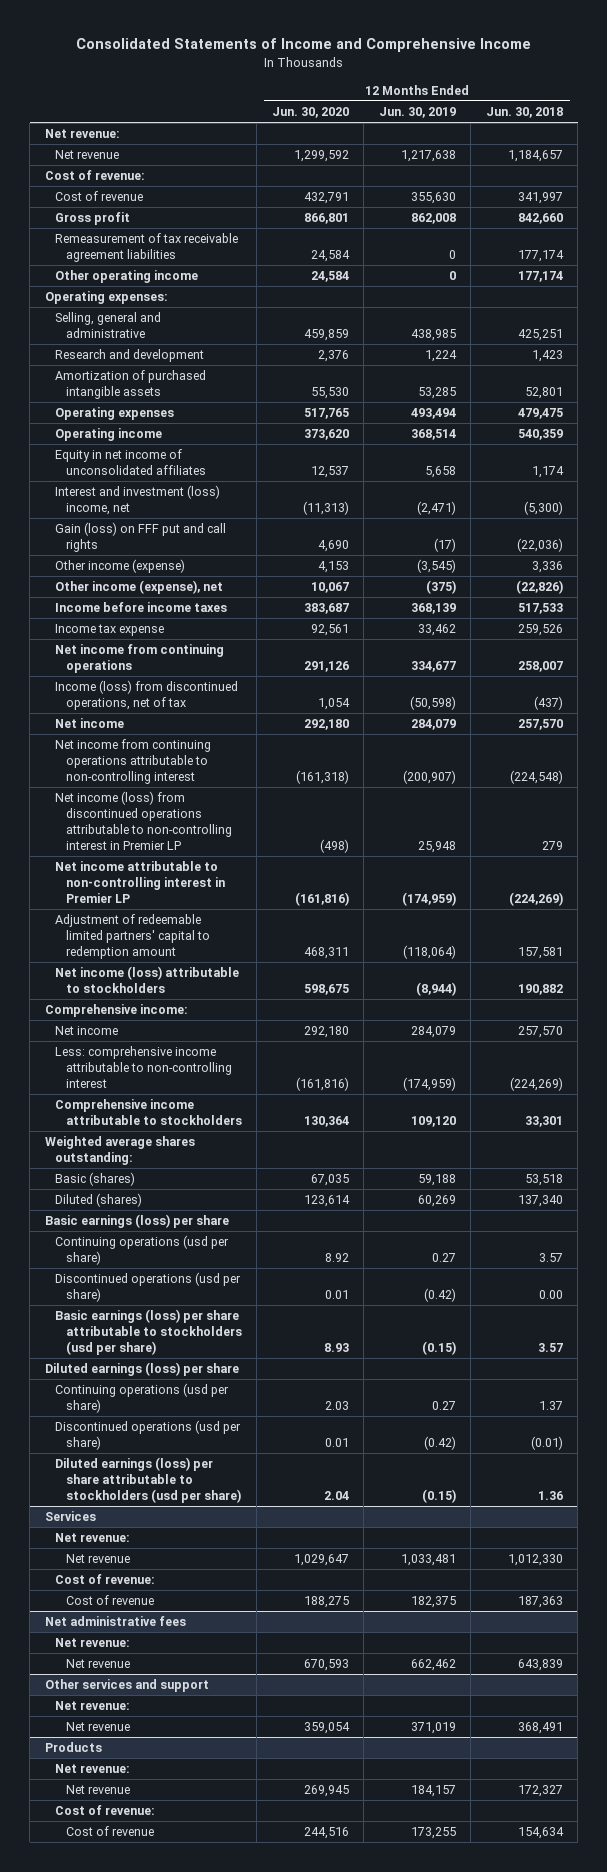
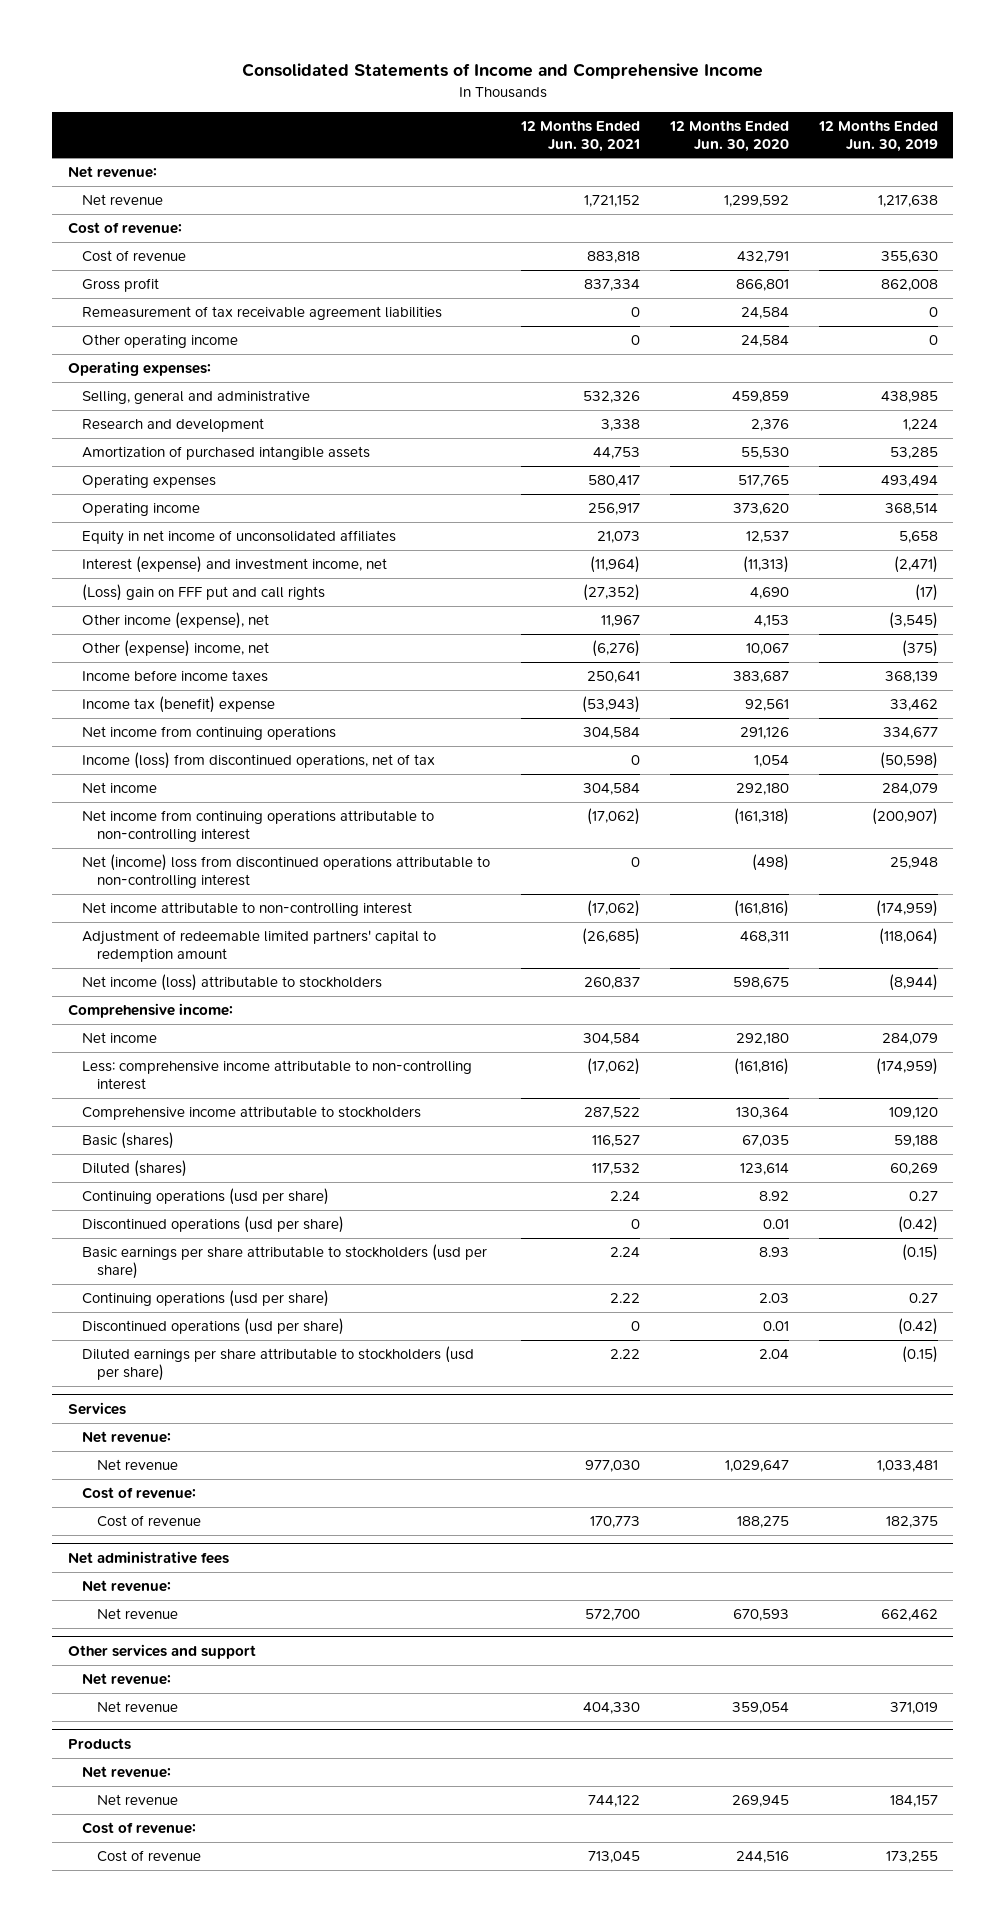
- | 12 Months Ended Jun. 30, 2020 | 12 Months Ended Jun. 30, 2019 | 12 Months Ended Jun. 30, 2018
+ | 12 Months Ended Jun. 30, 2021 | 12 Months Ended Jun. 30, 2020 | 12 Months Ended Jun. 30, 2019
- Interest and investment (loss) income, net | (11,313) | (2,471) | (5,300)
- Gain (loss) on FFF put and call rights | 4,690 | (17) | (22,036)
- Other income (expense) | 4,153 | (3,545) | 3,336
- Other income (expense), net | 10,067 | (375) | (22,826)
+ Interest (expense) and investment income, net | (11,964) | (11,313) | (2,471)
+ (Loss) gain on FFF put and call rights | (27,352) | 4,690 | (17)
+ Other income (expense), net | 11,967 | 4,153 | (3,545)
+ Other (expense) income, net | (6,276) | 10,067 | (375)
- Income tax expense | 92,561 | 33,462 | 259,526
+ Income tax (benefit) expense | (53,943) | 92,561 | 33,462
- Net income (loss) from discontinued operations attributable to non-controlling interest in Premier LP | (498) | 25,948 | 279
- Net income attributable to non-controlling interest in Premier LP | (161,816) | (174,959) | (224,269)
+ Net (income) loss from discontinued operations attributable to non-controlling interest | 0 | (498) | 25,948
+ Net income attributable to non-controlling interest | (17,062) | (161,816) | (174,959)
- Weighted average shares outstanding:
- Basic earnings (loss) per share
- Basic earnings (loss) per share attributable to stockholders (usd per share) | 8.93 | (0.15) | 3.57
- Diluted earnings (loss) per share
+ Basic earnings per share attributable to stockholders (usd per share) | 2.24 | 8.93 | (0.15)
- Diluted earnings (loss) per share attributable to stockholders (usd per share) | 2.04 | (0.15) | 1.36
+ Diluted earnings per share attributable to stockholders (usd per share) | 2.22 | 2.04 | (0.15)

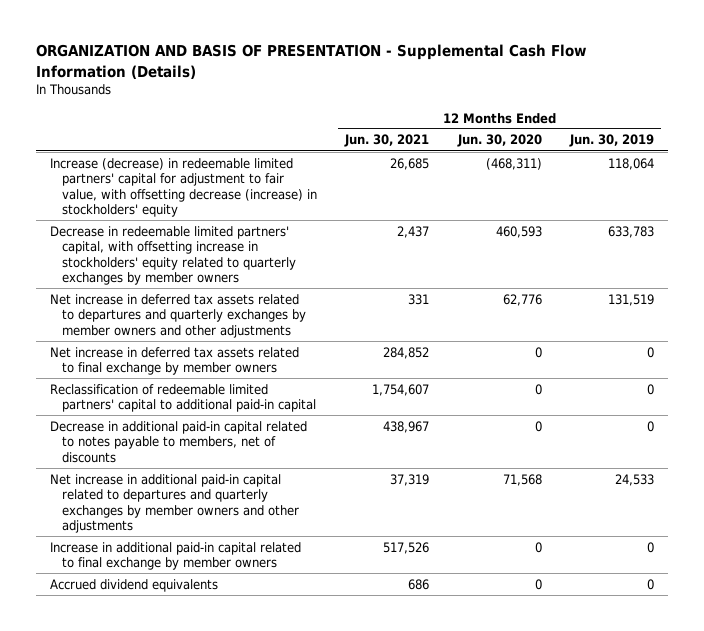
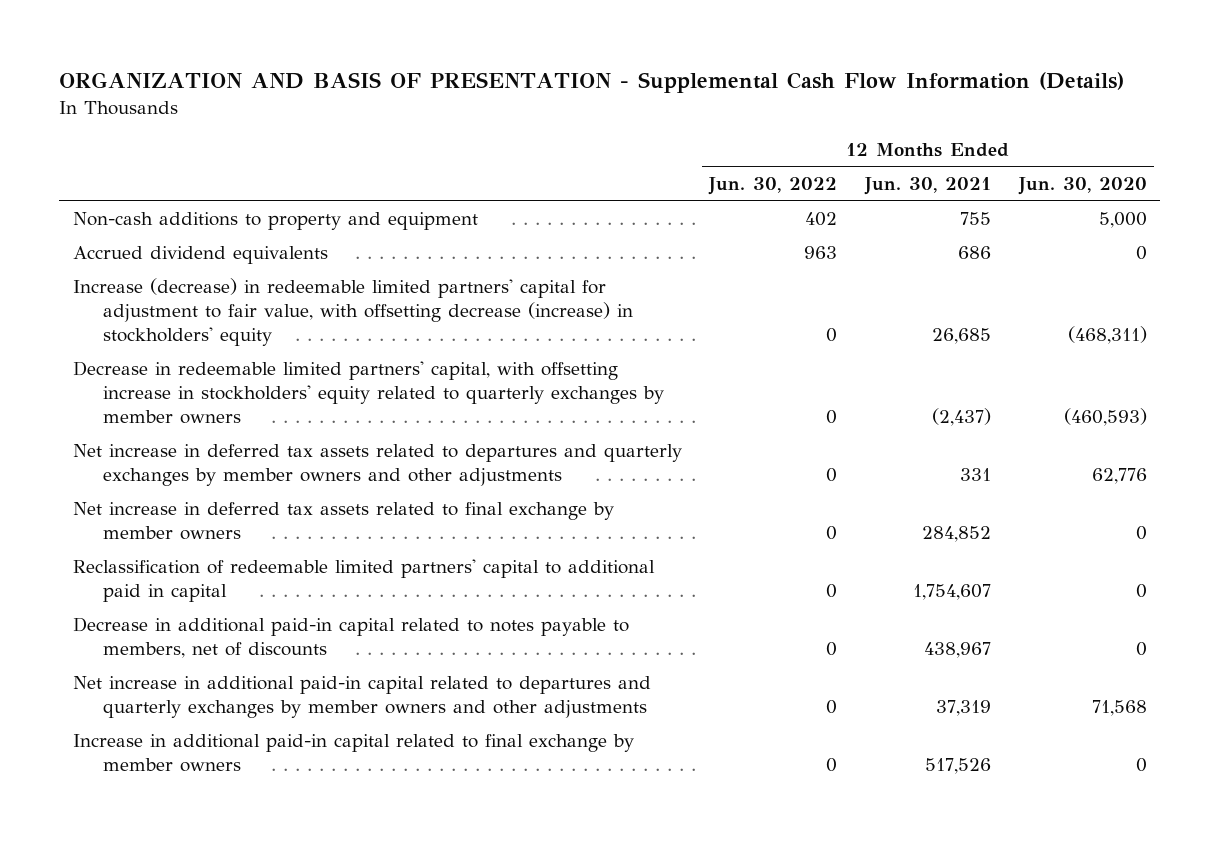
- | 12 Months Ended Jun. 30, 2021 | 12 Months Ended Jun. 30, 2020 | 12 Months Ended Jun. 30, 2019
+ | 12 Months Ended Jun. 30, 2022 | 12 Months Ended Jun. 30, 2021 | 12 Months Ended Jun. 30, 2020
+ Non-cash additions to property and equipment | 402 | 755 | 5,000
moved up: Accrued dividend equivalents | 963 | 686 | 0
- Decrease in redeemable limited partners' capital, with offsetting increase in stockholders' equity related to quarterly exchanges by member owners | 2,437 | 460,593 | 633,783
+ Decrease in redeemable limited partners' capital, with offsetting increase in stockholders' equity related to quarterly exchanges by member owners | 0 | (2,437) | (460,593)
- Reclassification of redeemable limited partners' capital to additional paid-in capital | 1,754,607 | 0 | 0
+ Reclassification of redeemable limited partners' capital to additional paid in capital | 0 | 1,754,607 | 0

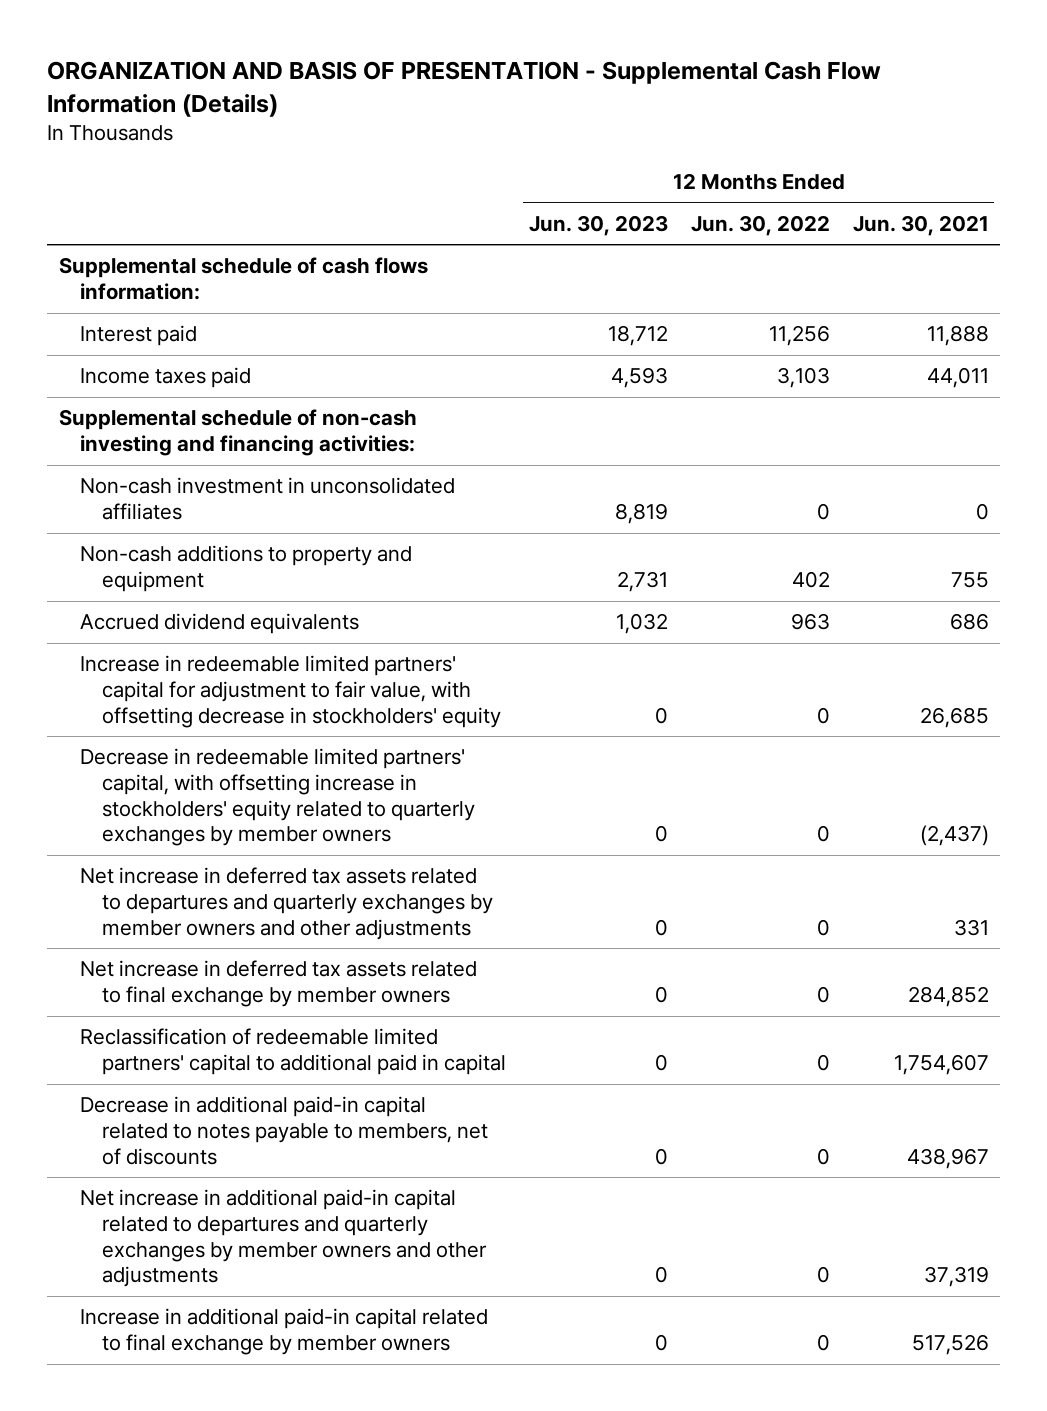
- | 12 Months Ended Jun. 30, 2022 | 12 Months Ended Jun. 30, 2021 | 12 Months Ended Jun. 30, 2020
+ | 12 Months Ended Jun. 30, 2023 | 12 Months Ended Jun. 30, 2022 | 12 Months Ended Jun. 30, 2021
+ Supplemental schedule of cash flows information:
+ Interest paid | 18,712 | 11,256 | 11,888
+ Income taxes paid | 4,593 | 3,103 | 44,011
+ Supplemental schedule of non-cash investing and financing activities:
+ Non-cash investment in unconsolidated affiliates | 8,819 | 0 | 0
- Increase (decrease) in redeemable limited partners' capital for adjustment to fair value, with offsetting decrease (increase) in stockholders' equity | 0 | 26,685 | (468,311)
+ Increase in redeemable limited partners' capital for adjustment to fair value, with offsetting decrease in stockholders' equity | 0 | 0 | 26,685

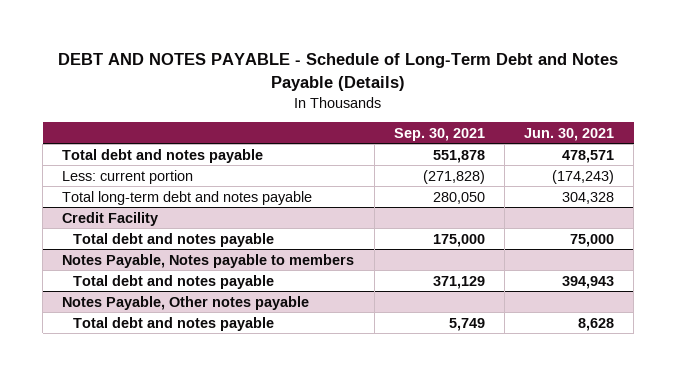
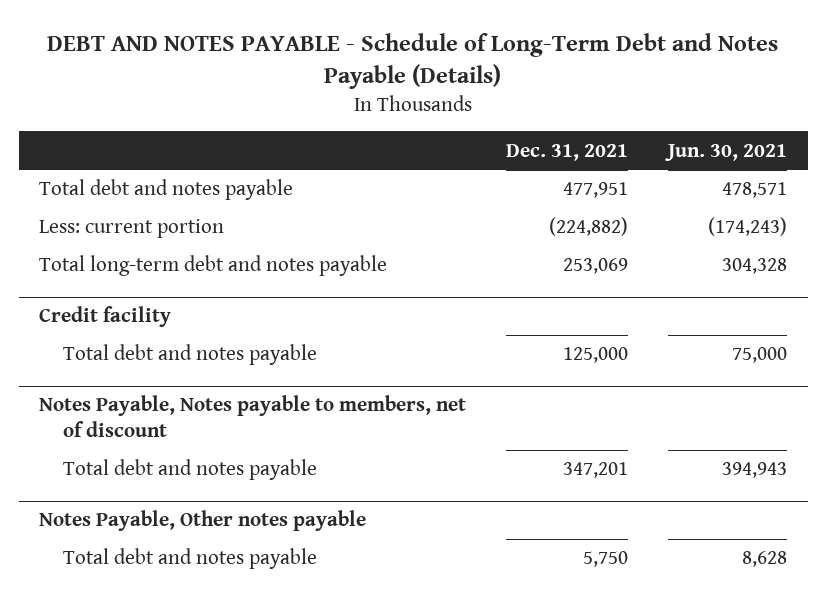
- | Sep. 30, 2021 | Jun. 30, 2021
+ | Dec. 31, 2021 | Jun. 30, 2021
- Credit Facility
+ Credit facility
- Notes Payable, Notes payable to members
+ Notes Payable, Notes payable to members, net of discount

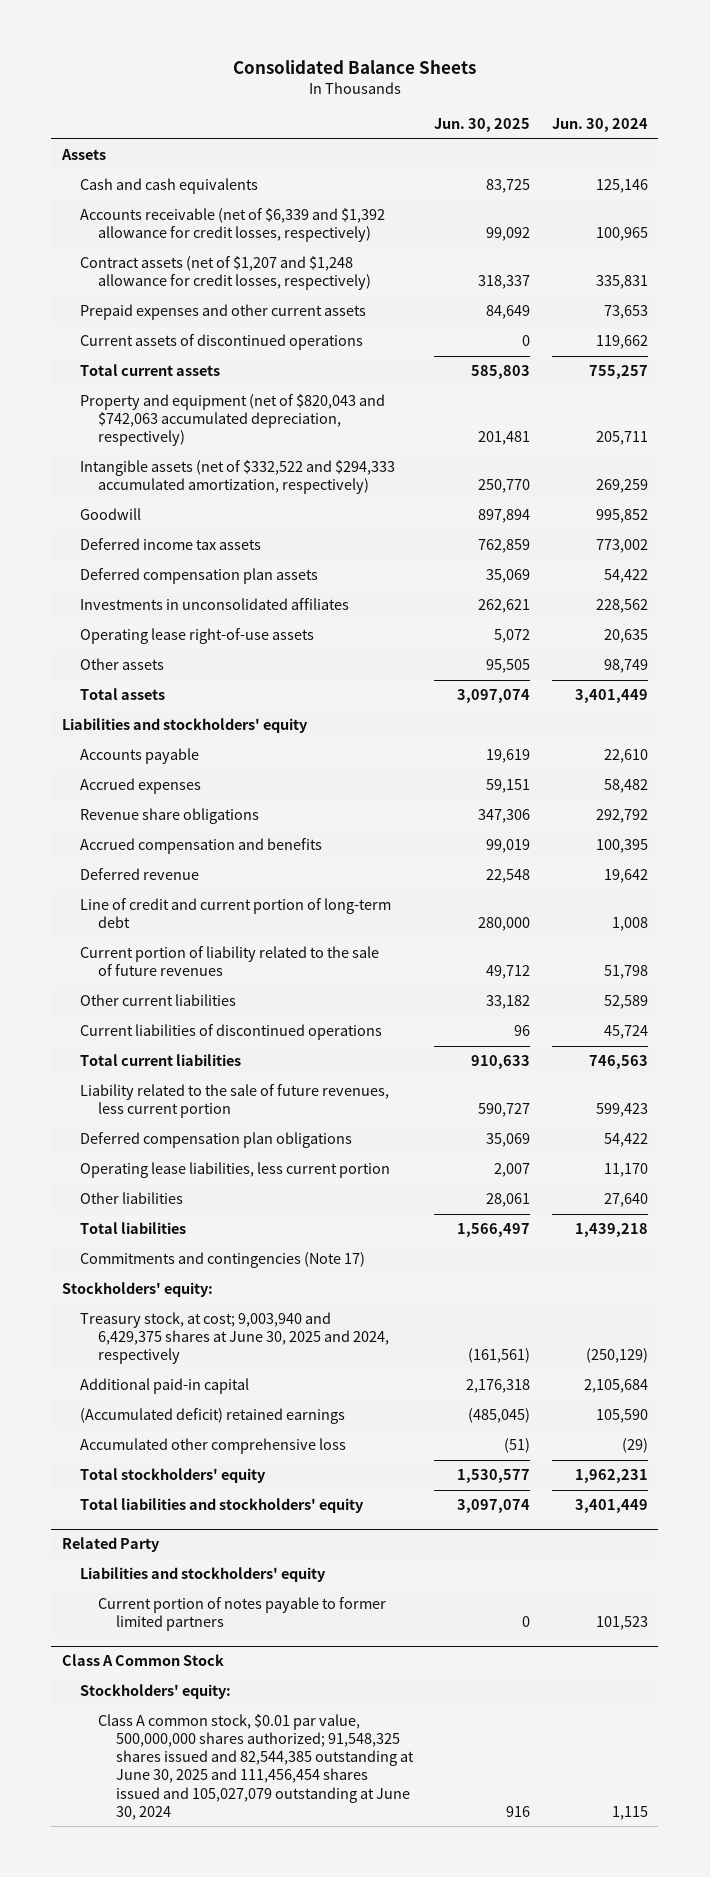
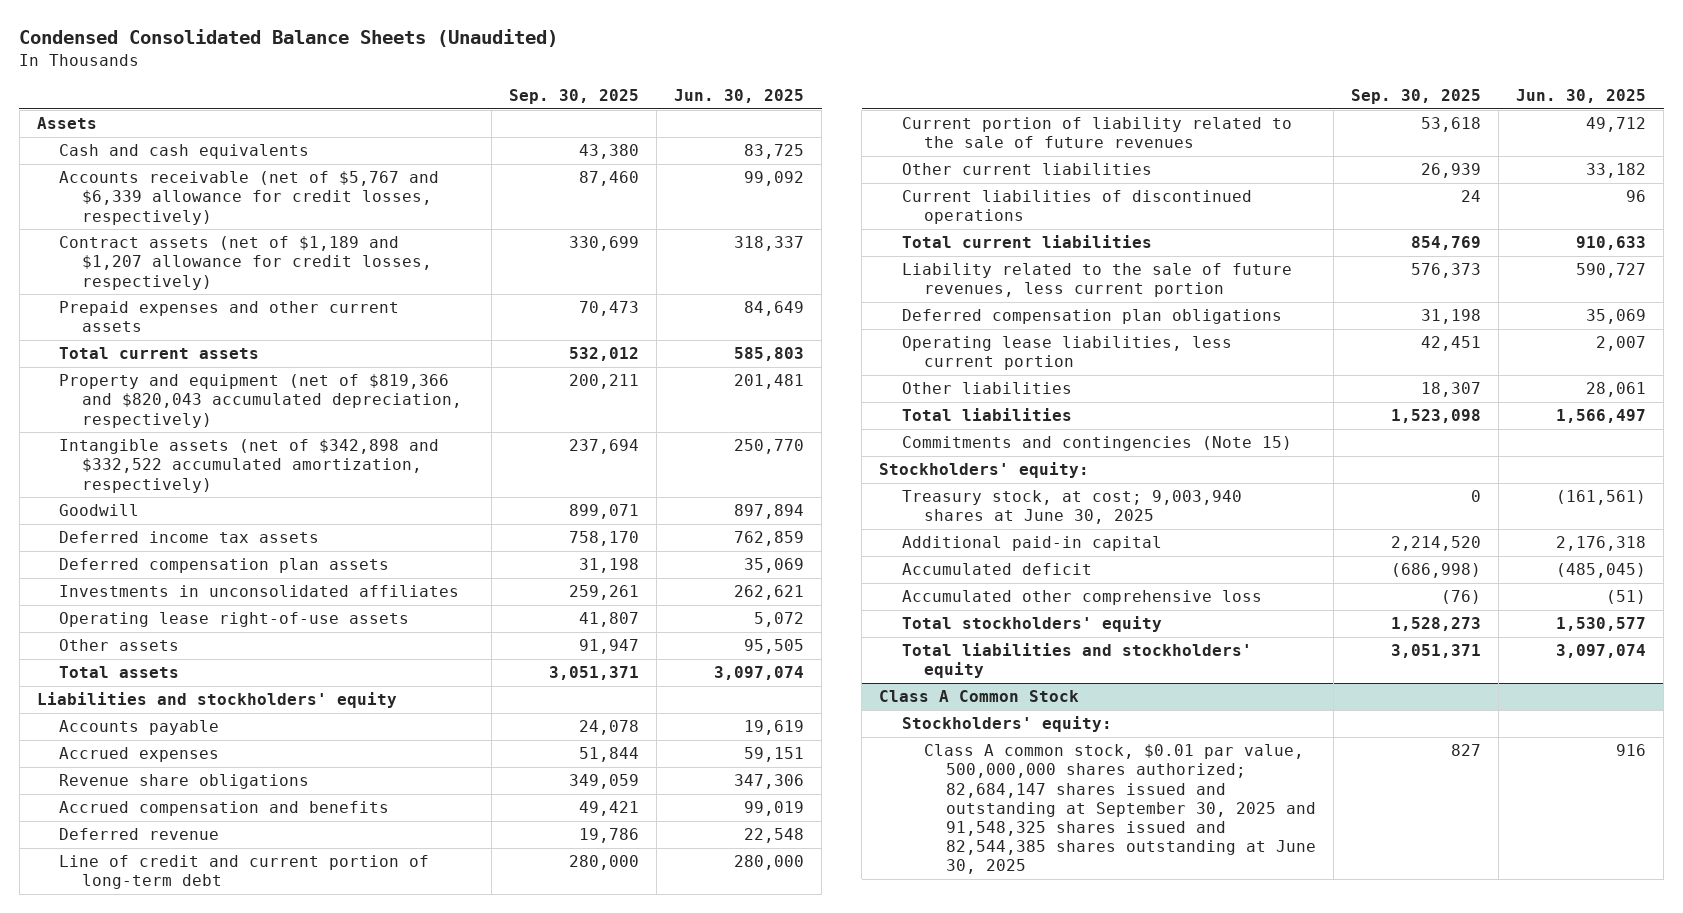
- Consolidated Balance Sheets
+ Condensed Consolidated Balance Sheets (Unaudited)
- | Jun. 30, 2025 | Jun. 30, 2024
+ | Sep. 30, 2025 | Jun. 30, 2025
- Accounts receivable (net of $6,339 and $1,392 allowance for credit losses, respectively) | 99,092 | 100,965
- Contract assets (net of $1,207 and $1,248 allowance for credit losses, respectively) | 318,337 | 335,831
+ Accounts receivable (net of $5,767 and $6,339 allowance for credit losses, respectively) | 87,460 | 99,092
+ Contract assets (net of $1,189 and $1,207 allowance for credit losses, respectively) | 330,699 | 318,337
- Current assets of discontinued operations | 0 | 119,662
- Property and equipment (net of $820,043 and $742,063 accumulated depreciation, respectively) | 201,481 | 205,711
- Intangible assets (net of $332,522 and $294,333 accumulated amortization, respectively) | 250,770 | 269,259
+ Property and equipment (net of $819,366 and $820,043 accumulated depreciation, respectively) | 200,211 | 201,481
+ Intangible assets (net of $342,898 and $332,522 accumulated amortization, respectively) | 237,694 | 250,770
- Commitments and contingencies (Note 17)
+ Commitments and contingencies (Note 15)
- Treasury stock, at cost; 9,003,940 and 6,429,375 shares at June 30, 2025 and 2024, respectively | (161,561) | (250,129)
+ Treasury stock, at cost; 9,003,940 shares at June 30, 2025 | 0 | (161,561)
- (Accumulated deficit) retained earnings | (485,045) | 105,590
+ Accumulated deficit | (686,998) | (485,045)
- Related Party
- Liabilities and stockholders' equity
- Current portion of notes payable to former limited partners | 0 | 101,523
@ Class A Common Stock
- Class A common stock, $0.01 par value, 500,000,000 shares authorized; 91,548,325 shares issued and 82,544,385 outstanding at June 30, 2025 and 111,456,454 shares issued and 105,027,079 outstanding at June 30, 2024 | 916 | 1,115
+ Class A common stock, $0.01 par value, 500,000,000 shares authorized; 82,684,147 shares issued and outstanding at September 30, 2025 and 91,548,325 shares issued and 82,544,385 shares outstanding at June 30, 2025 | 827 | 916

